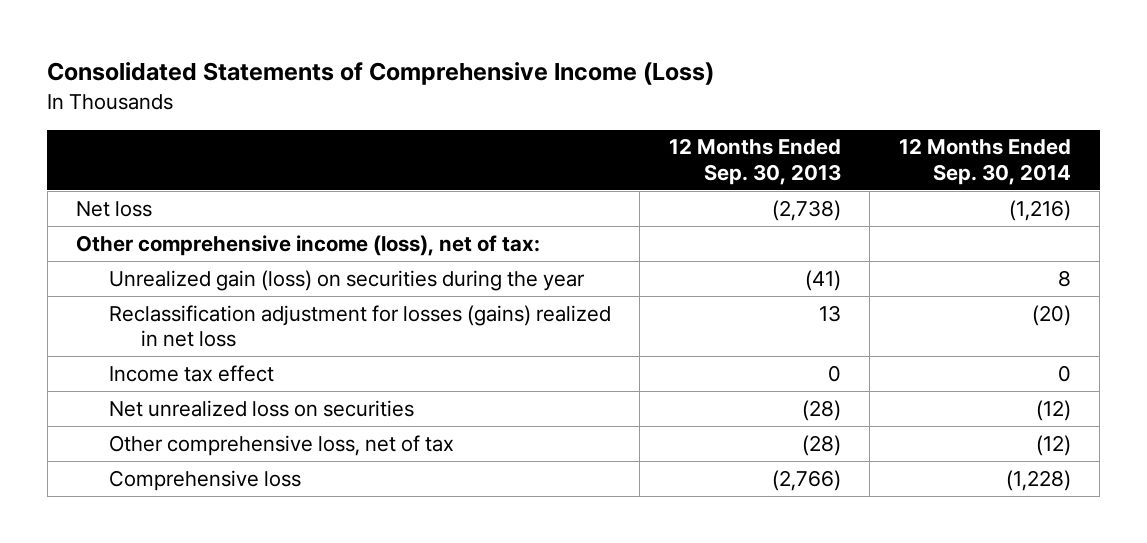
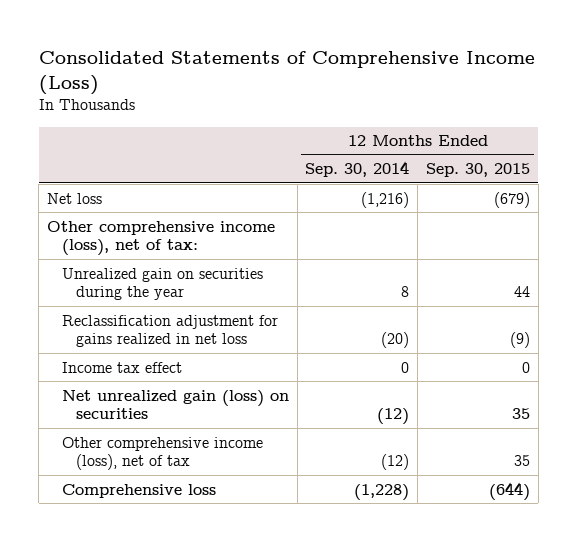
- | 12 Months Ended Sep. 30, 2013 | 12 Months Ended Sep. 30, 2014
+ | 12 Months Ended Sep. 30, 2014 | 12 Months Ended Sep. 30, 2015
- Unrealized gain (loss) on securities during the year | (41) | 8
- Reclassification adjustment for losses (gains) realized in net loss | 13 | (20)
+ Unrealized gain on securities during the year | 8 | 44
+ Reclassification adjustment for gains realized in net loss | (20) | (9)
- Net unrealized loss on securities | (28) | (12)
- Other comprehensive loss, net of tax | (28) | (12)
+ Net unrealized gain (loss) on securities | (12) | 35
+ Other comprehensive income (loss), net of tax | (12) | 35

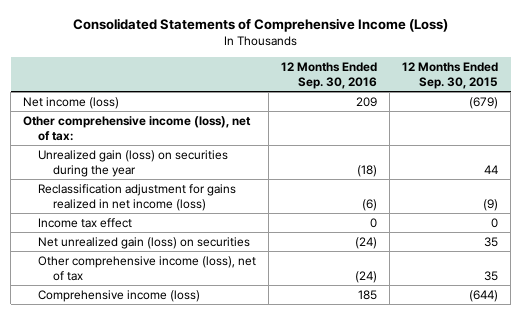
- | 12 Months Ended Sep. 30, 2014 | 12 Months Ended Sep. 30, 2015
+ | 12 Months Ended Sep. 30, 2016 | 12 Months Ended Sep. 30, 2015
- Net loss | (1,216) | (679)
+ Net income (loss) | 209 | (679)
- Unrealized gain on securities during the year | 8 | 44
- Reclassification adjustment for gains realized in net loss | (20) | (9)
+ Unrealized gain (loss) on securities during the year | (18) | 44
+ Reclassification adjustment for gains realized in net income (loss) | (6) | (9)
- Comprehensive loss | (1,228) | (644)
+ Comprehensive income (loss) | 185 | (644)

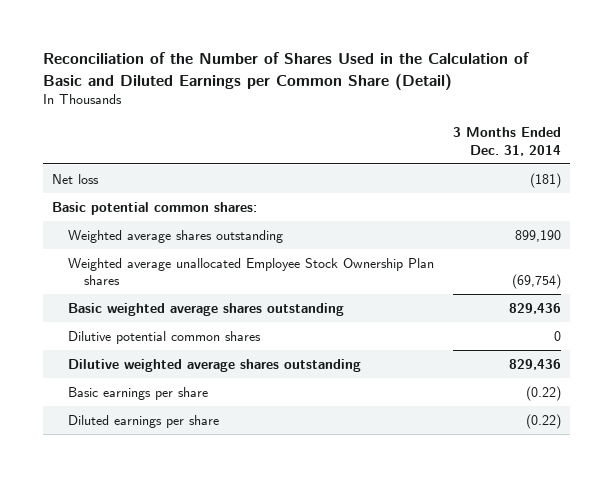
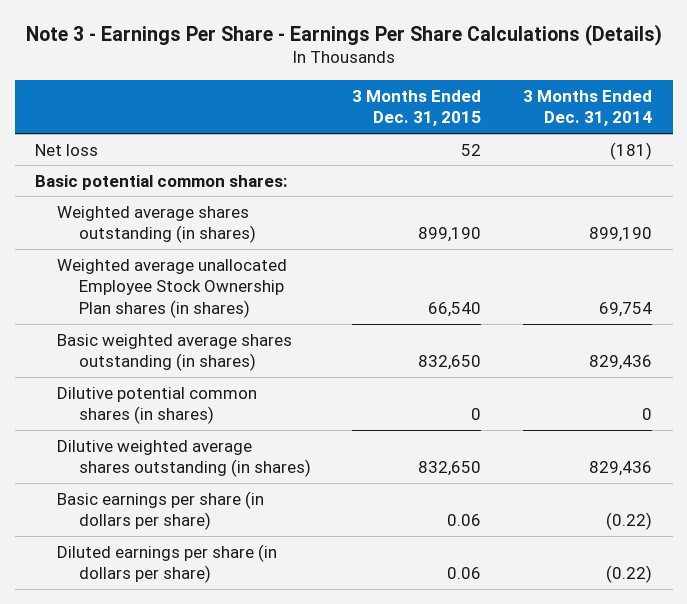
- Reconciliation of the Number of Shares Used in the Calculation of Basic and Diluted Earnings per Common Share (Detail)
+ Note 3 - Earnings Per Share - Earnings Per Share Calculations (Details)
- | 3 Months Ended Dec. 31, 2014
+ | 3 Months Ended Dec. 31, 2015 | 3 Months Ended Dec. 31, 2014
- Weighted average shares outstanding | 899,190
- Weighted average unallocated Employee Stock Ownership Plan shares | (69,754)
- Basic weighted average shares outstanding | 829,436
- Dilutive potential common shares | 0
- Dilutive weighted average shares outstanding | 829,436
- Basic earnings per share | (0.22)
- Diluted earnings per share | (0.22)
+ Weighted average shares outstanding (in shares) | 899,190 | 899,190
+ Weighted average unallocated Employee Stock Ownership Plan shares (in shares) | 66,540 | 69,754
+ Basic weighted average shares outstanding (in shares) | 832,650 | 829,436
+ Dilutive potential common shares (in shares) | 0 | 0
+ Dilutive weighted average shares outstanding (in shares) | 832,650 | 829,436
+ Basic earnings per share (in dollars per share) | 0.06 | (0.22)
+ Diluted earnings per share (in dollars per share) | 0.06 | (0.22)

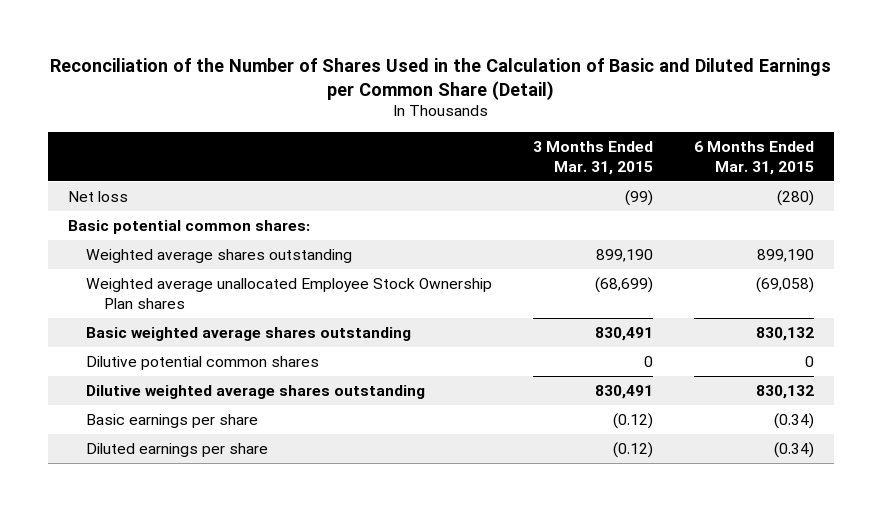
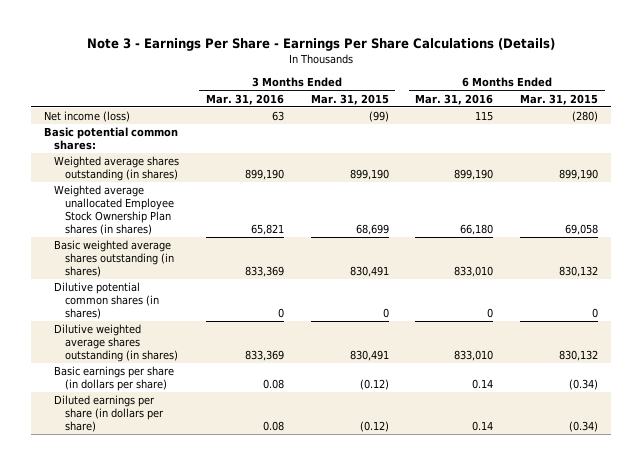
- Reconciliation of the Number of Shares Used in the Calculation of Basic and Diluted Earnings per Common Share (Detail)
+ Note 3 - Earnings Per Share - Earnings Per Share Calculations (Details)
- | 3 Months Ended Mar. 31, 2015 | 6 Months Ended Mar. 31, 2015
+ | 3 Months Ended Mar. 31, 2016 | 3 Months Ended Mar. 31, 2015 | 6 Months Ended Mar. 31, 2016 | 6 Months Ended Mar. 31, 2015
- Net loss | (99) | (280)
+ Net income (loss) | 63 | (99) | 115 | (280)
- Weighted average shares outstanding | 899,190 | 899,190
- Weighted average unallocated Employee Stock Ownership Plan shares | (68,699) | (69,058)
- Basic weighted average shares outstanding | 830,491 | 830,132
- Dilutive potential common shares | 0 | 0
- Dilutive weighted average shares outstanding | 830,491 | 830,132
- Basic earnings per share | (0.12) | (0.34)
- Diluted earnings per share | (0.12) | (0.34)
+ Weighted average shares outstanding (in shares) | 899,190 | 899,190 | 899,190 | 899,190
+ Weighted average unallocated Employee Stock Ownership Plan shares (in shares) | 65,821 | 68,699 | 66,180 | 69,058
+ Basic weighted average shares outstanding (in shares) | 833,369 | 830,491 | 833,010 | 830,132
+ Dilutive potential common shares (in shares) | 0 | 0 | 0 | 0
+ Dilutive weighted average shares outstanding (in shares) | 833,369 | 830,491 | 833,010 | 830,132
+ Basic earnings per share (in dollars per share) | 0.08 | (0.12) | 0.14 | (0.34)
+ Diluted earnings per share (in dollars per share) | 0.08 | (0.12) | 0.14 | (0.34)

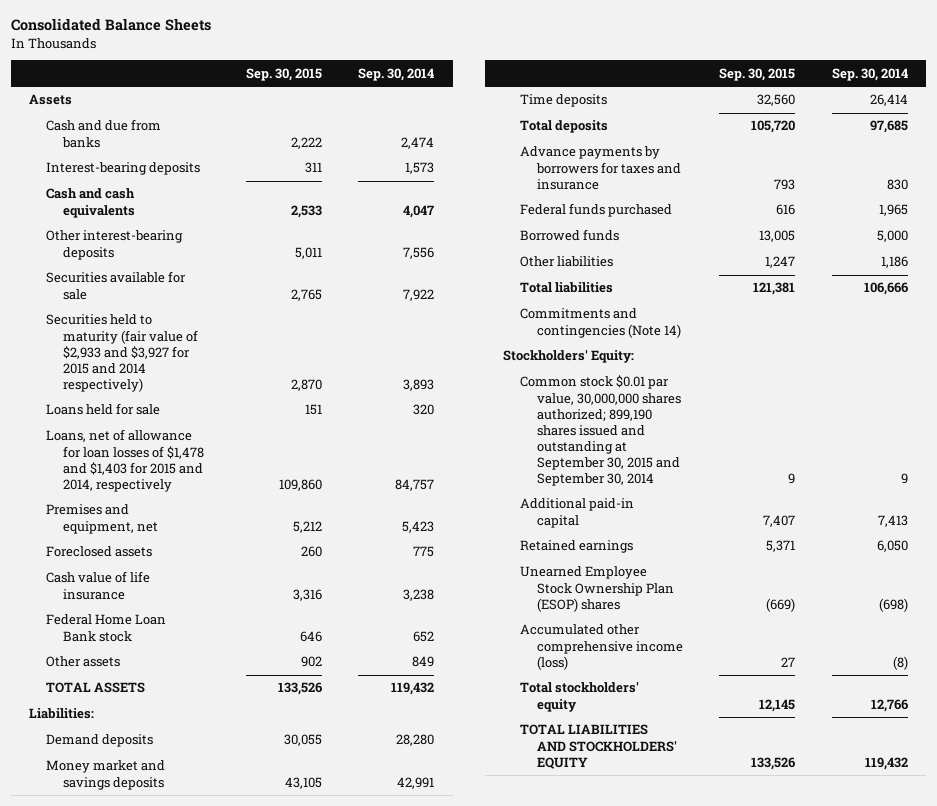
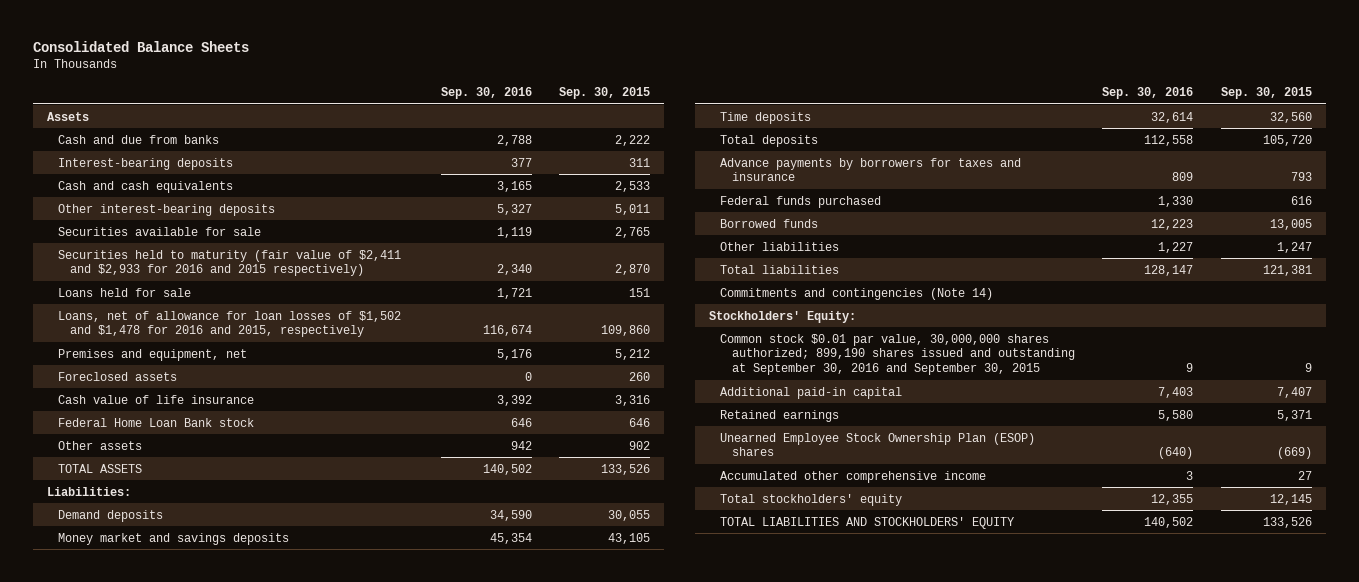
- | Sep. 30, 2015 | Sep. 30, 2014
+ | Sep. 30, 2016 | Sep. 30, 2015
- Securities held to maturity (fair value of $2,933 and $3,927 for 2015 and 2014 respectively) | 2,870 | 3,893
+ Securities held to maturity (fair value of $2,411 and $2,933 for 2016 and 2015 respectively) | 2,340 | 2,870
- Loans, net of allowance for loan losses of $1,478 and $1,403 for 2015 and 2014, respectively | 109,860 | 84,757
+ Loans, net of allowance for loan losses of $1,502 and $1,478 for 2016 and 2015, respectively | 116,674 | 109,860
- Common stock $0.01 par value, 30,000,000 shares authorized; 899,190 shares issued and outstanding at September 30, 2015 and September 30, 2014 | 9 | 9
+ Common stock $0.01 par value, 30,000,000 shares authorized; 899,190 shares issued and outstanding at September 30, 2016 and September 30, 2015 | 9 | 9
- Accumulated other comprehensive income (loss) | 27 | (8)
+ Accumulated other comprehensive income | 3 | 27

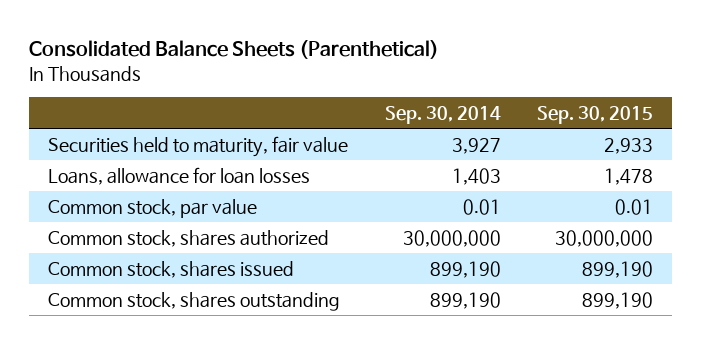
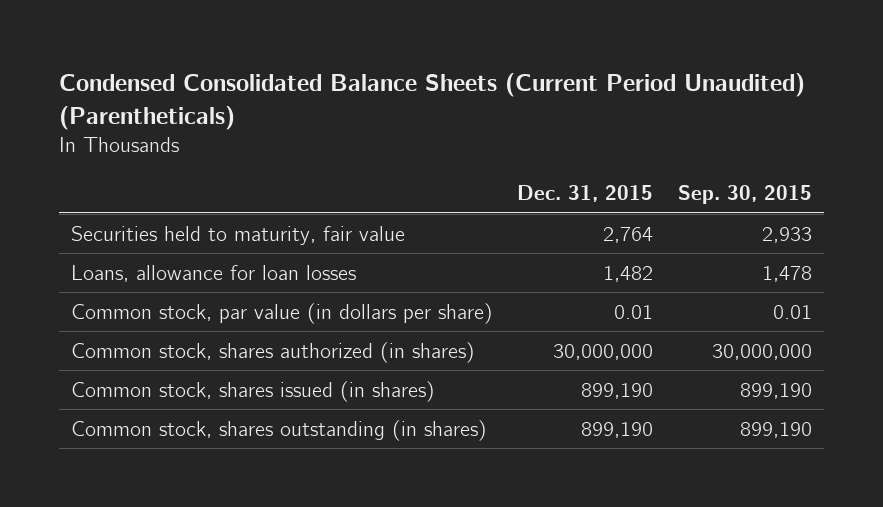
- Consolidated Balance Sheets (Parenthetical)
+ Condensed Consolidated Balance Sheets (Current Period Unaudited) (Parentheticals)
- | Sep. 30, 2014 | Sep. 30, 2015
+ | Dec. 31, 2015 | Sep. 30, 2015
- Common stock, par value | 0.01 | 0.01
- Common stock, shares authorized | 30,000,000 | 30,000,000
- Common stock, shares issued | 899,190 | 899,190
- Common stock, shares outstanding | 899,190 | 899,190
+ Common stock, par value (in dollars per share) | 0.01 | 0.01
+ Common stock, shares authorized (in shares) | 30,000,000 | 30,000,000
+ Common stock, shares issued (in shares) | 899,190 | 899,190
+ Common stock, shares outstanding (in shares) | 899,190 | 899,190

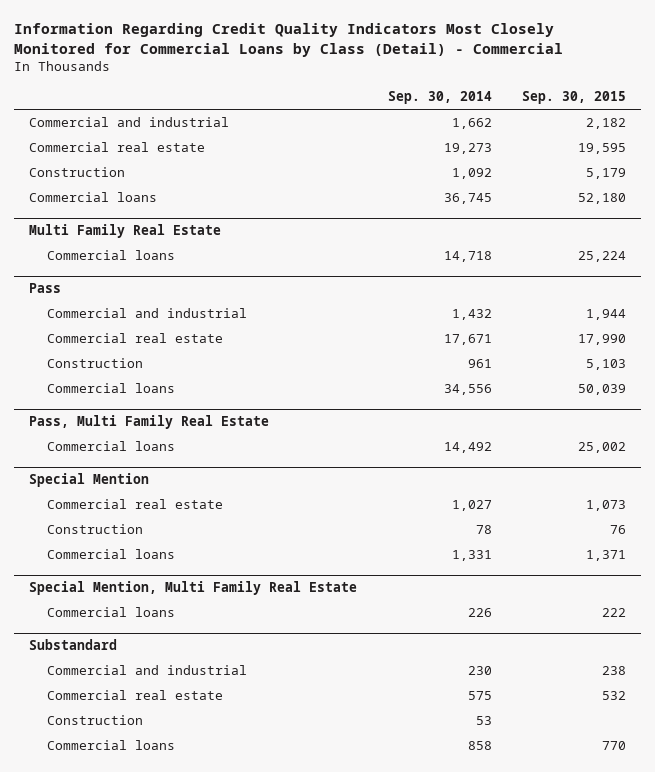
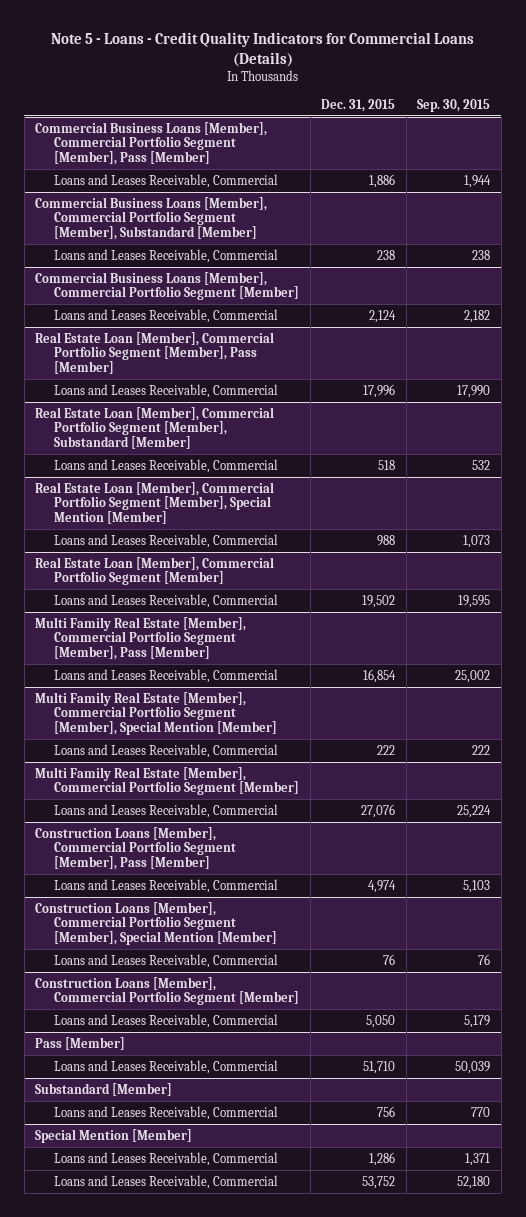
- Information Regarding Credit Quality Indicators Most Closely Monitored for Commercial Loans by Class (Detail) - Commercial
+ Note 5 - Loans - Credit Quality Indicators for Commercial Loans (Details)
- | Sep. 30, 2014 | Sep. 30, 2015
+ | Dec. 31, 2015 | Sep. 30, 2015
- Commercial and industrial | 1,662 | 2,182
- Commercial real estate | 19,273 | 19,595
- Construction | 1,092 | 5,179
- Commercial loans | 36,745 | 52,180
- Multi Family Real Estate
- Commercial loans | 14,718 | 25,224
- Pass
- Commercial and industrial | 1,432 | 1,944
- Commercial real estate | 17,671 | 17,990
- Construction | 961 | 5,103
- Commercial loans | 34,556 | 50,039
- Pass, Multi Family Real Estate
- Commercial loans | 14,492 | 25,002
- Special Mention
- Commercial real estate | 1,027 | 1,073
- Construction | 78 | 76
- Commercial loans | 1,331 | 1,371
- Special Mention, Multi Family Real Estate
- Commercial loans | 226 | 222
- Substandard
- Commercial and industrial | 230 | 238
- Commercial real estate | 575 | 532
- Construction | 53 |
- Commercial loans | 858 | 770
+ Commercial Business Loans [Member], Commercial Portfolio Segment [Member], Pass [Member]
+ Loans and Leases Receivable, Commercial | 1,886 | 1,944
+ Commercial Business Loans [Member], Commercial Portfolio Segment [Member], Substandard [Member]
+ Loans and Leases Receivable, Commercial | 238 | 238
+ Commercial Business Loans [Member], Commercial Portfolio Segment [Member]
+ Loans and Leases Receivable, Commercial | 2,124 | 2,182
+ Real Estate Loan [Member], Commercial Portfolio Segment [Member], Pass [Member]
+ Loans and Leases Receivable, Commercial | 17,996 | 17,990
+ Real Estate Loan [Member], Commercial Portfolio Segment [Member], Substandard [Member]
+ Loans and Leases Receivable, Commercial | 518 | 532
+ Real Estate Loan [Member], Commercial Portfolio Segment [Member], Special Mention [Member]
+ Loans and Leases Receivable, Commercial | 988 | 1,073
+ Real Estate Loan [Member], Commercial Portfolio Segment [Member]
+ Loans and Leases Receivable, Commercial | 19,502 | 19,595
+ Multi Family Real Estate [Member], Commercial Portfolio Segment [Member], Pass [Member]
+ Loans and Leases Receivable, Commercial | 16,854 | 25,002
+ Multi Family Real Estate [Member], Commercial Portfolio Segment [Member], Special Mention [Member]
+ Loans and Leases Receivable, Commercial | 222 | 222
+ Multi Family Real Estate [Member], Commercial Portfolio Segment [Member]
+ Loans and Leases Receivable, Commercial | 27,076 | 25,224
+ Construction Loans [Member], Commercial Portfolio Segment [Member], Pass [Member]
+ Loans and Leases Receivable, Commercial | 4,974 | 5,103
+ Construction Loans [Member], Commercial Portfolio Segment [Member], Special Mention [Member]
+ Loans and Leases Receivable, Commercial | 76 | 76
+ Construction Loans [Member], Commercial Portfolio Segment [Member]
+ Loans and Leases Receivable, Commercial | 5,050 | 5,179
+ Pass [Member]
+ Loans and Leases Receivable, Commercial | 51,710 | 50,039
+ Substandard [Member]
+ Loans and Leases Receivable, Commercial | 756 | 770
+ Special Mention [Member]
+ Loans and Leases Receivable, Commercial | 1,286 | 1,371
+ Loans and Leases Receivable, Commercial | 53,752 | 52,180

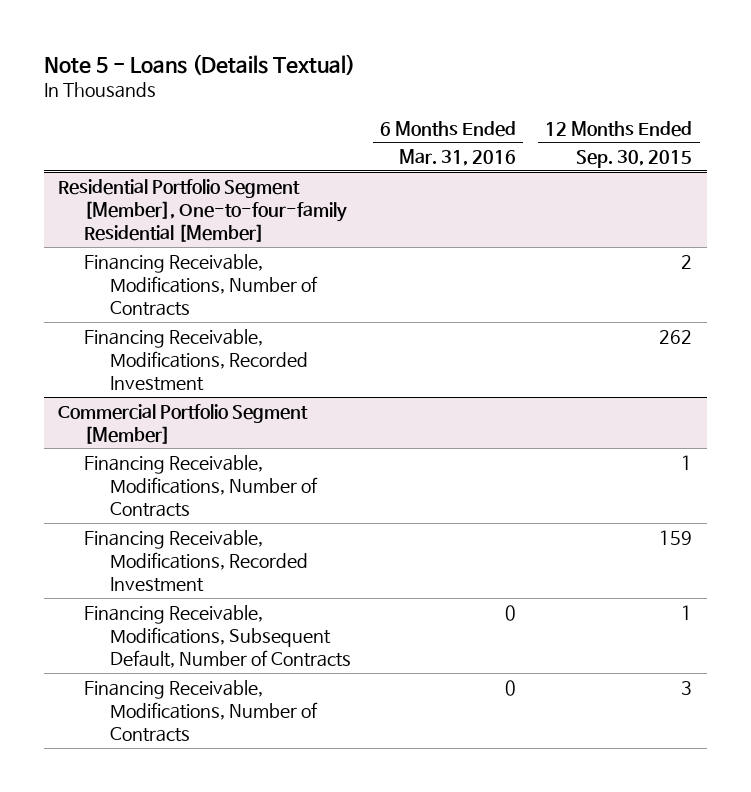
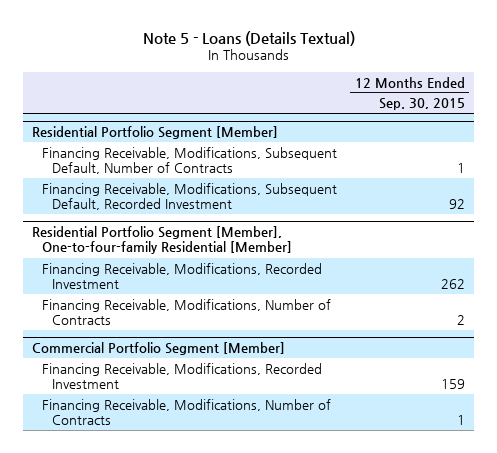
- | 6 Months Ended Mar. 31, 2016 | 12 Months Ended Sep. 30, 2015
+ | 12 Months Ended Sep. 30, 2015
+ Residential Portfolio Segment [Member]
+ Financing Receivable, Modifications, Subsequent Default, Number of Contracts | 1
+ Financing Receivable, Modifications, Subsequent Default, Recorded Investment | 92
@ Residential Portfolio Segment [Member], One-to-four-family Residential [Member]
moved down: Financing Receivable, Modifications, Number of Contracts | 2
@ Commercial Portfolio Segment [Member]
- Financing Receivable, Modifications, Subsequent Default, Number of Contracts | 0 | 1
- Financing Receivable, Modifications, Number of Contracts | 0 | 3
moved down: Financing Receivable, Modifications, Number of Contracts | 1

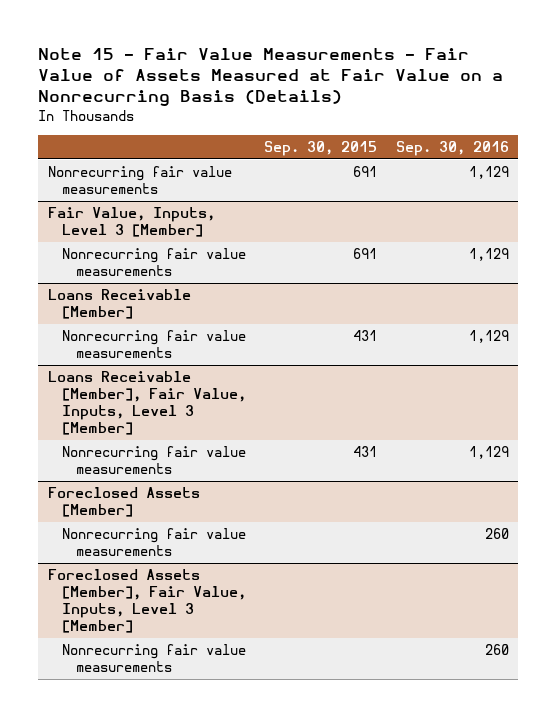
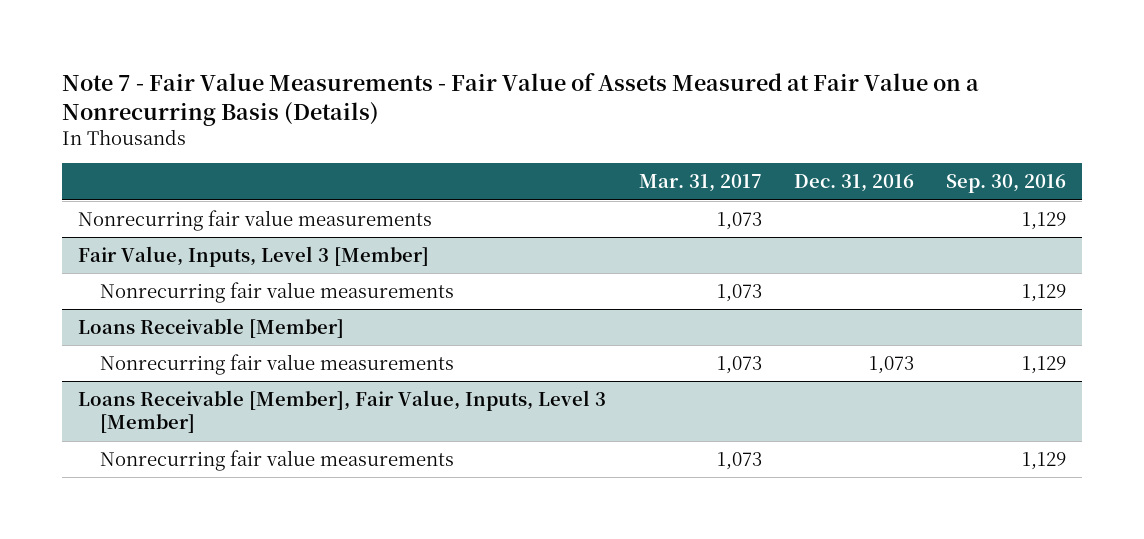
- Note 15 - Fair Value Measurements - Fair Value of Assets Measured at Fair Value on a Nonrecurring Basis (Details)
+ Note 7 - Fair Value Measurements - Fair Value of Assets Measured at Fair Value on a Nonrecurring Basis (Details)
- | Sep. 30, 2015 | Sep. 30, 2016
+ | Mar. 31, 2017 | Dec. 31, 2016 | Sep. 30, 2016
- Foreclosed Assets [Member]
- Nonrecurring fair value measurements | | 260
- Foreclosed Assets [Member], Fair Value, Inputs, Level 3 [Member]
- Nonrecurring fair value measurements | | 260

